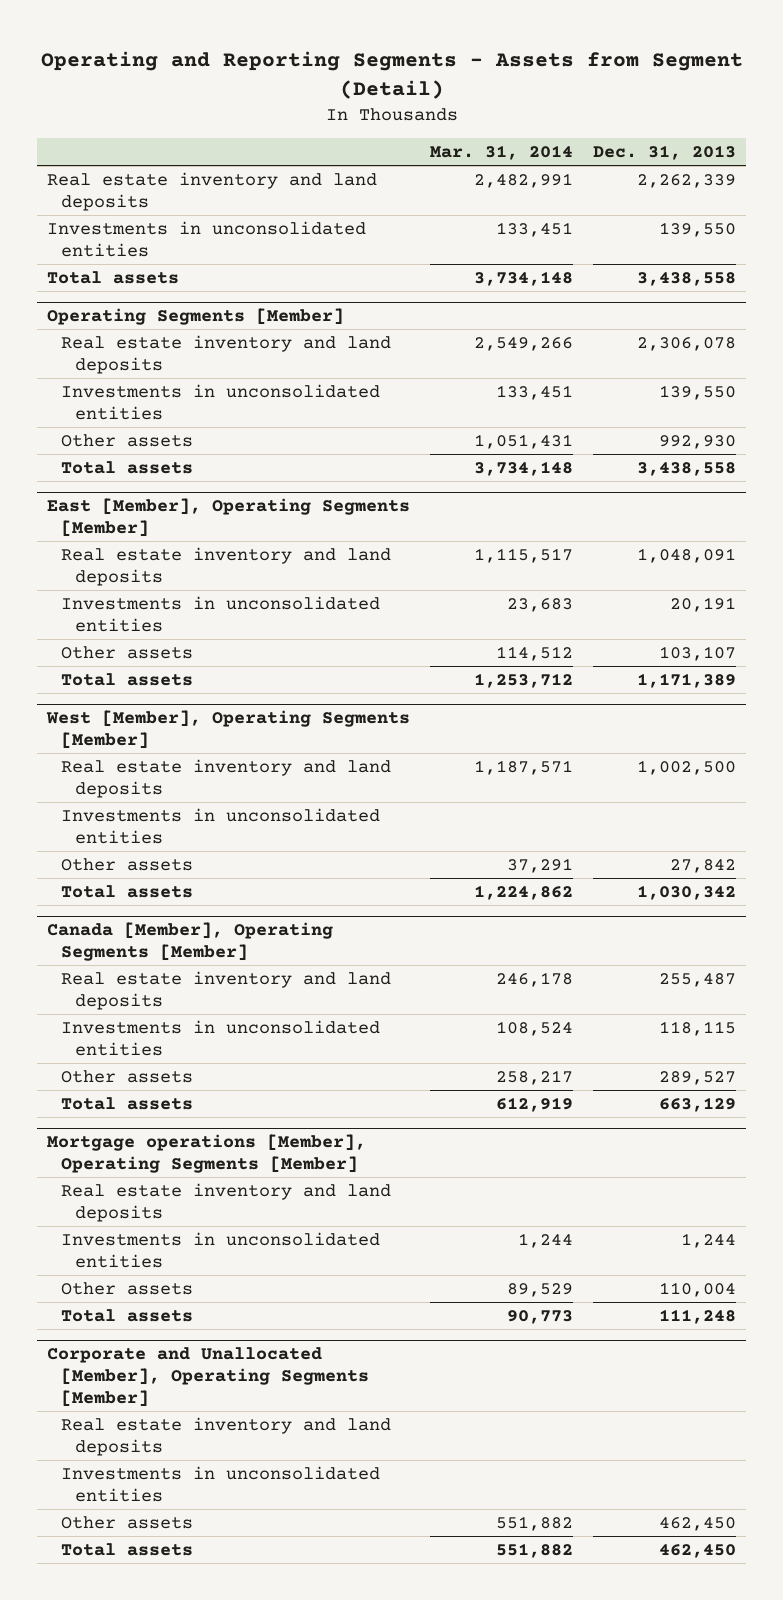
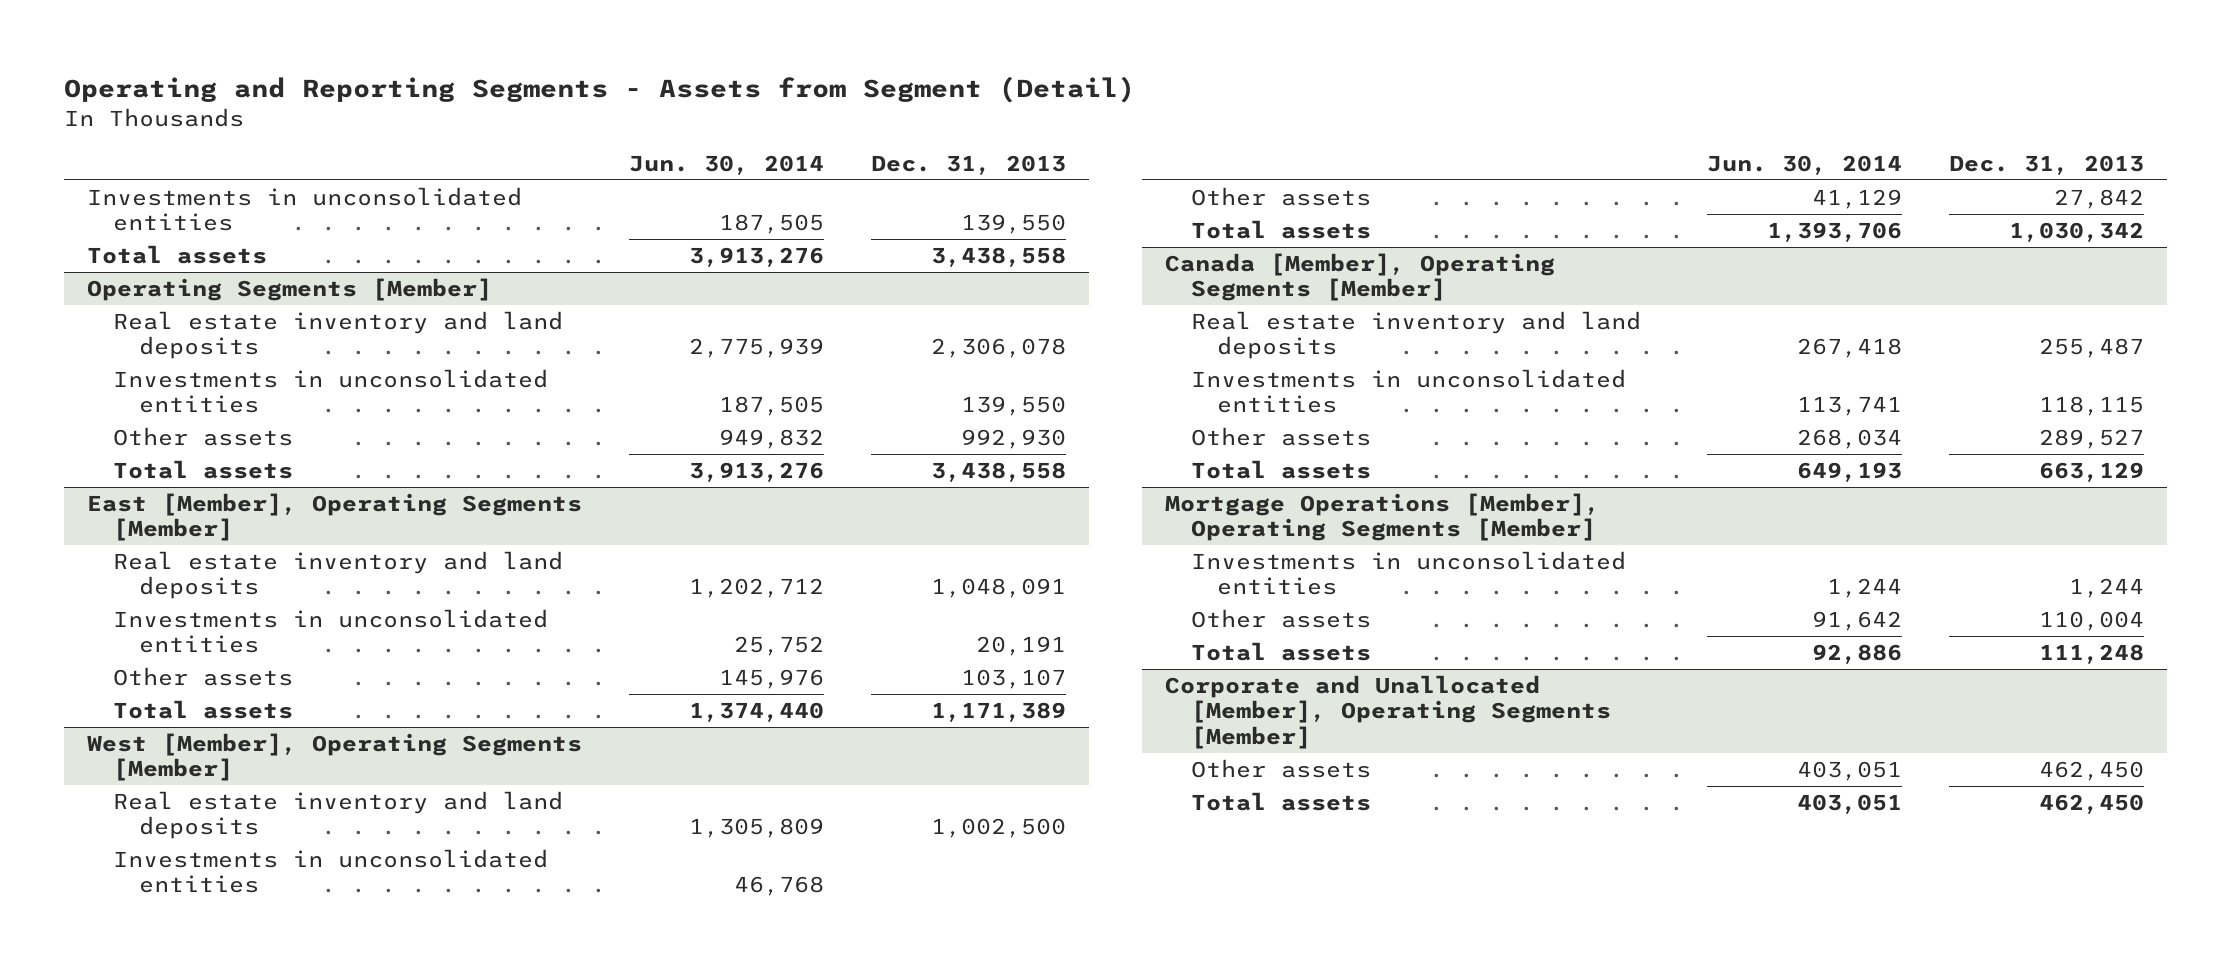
- | Mar. 31, 2014 | Dec. 31, 2013
+ | Jun. 30, 2014 | Dec. 31, 2013
- Real estate inventory and land deposits | 2,482,991 | 2,262,339
- Mortgage operations [Member], Operating Segments [Member]
- Real estate inventory and land deposits
+ Mortgage Operations [Member], Operating Segments [Member]
@ Corporate and Unallocated [Member], Operating Segments [Member]
- Real estate inventory and land deposits
- Investments in unconsolidated entities

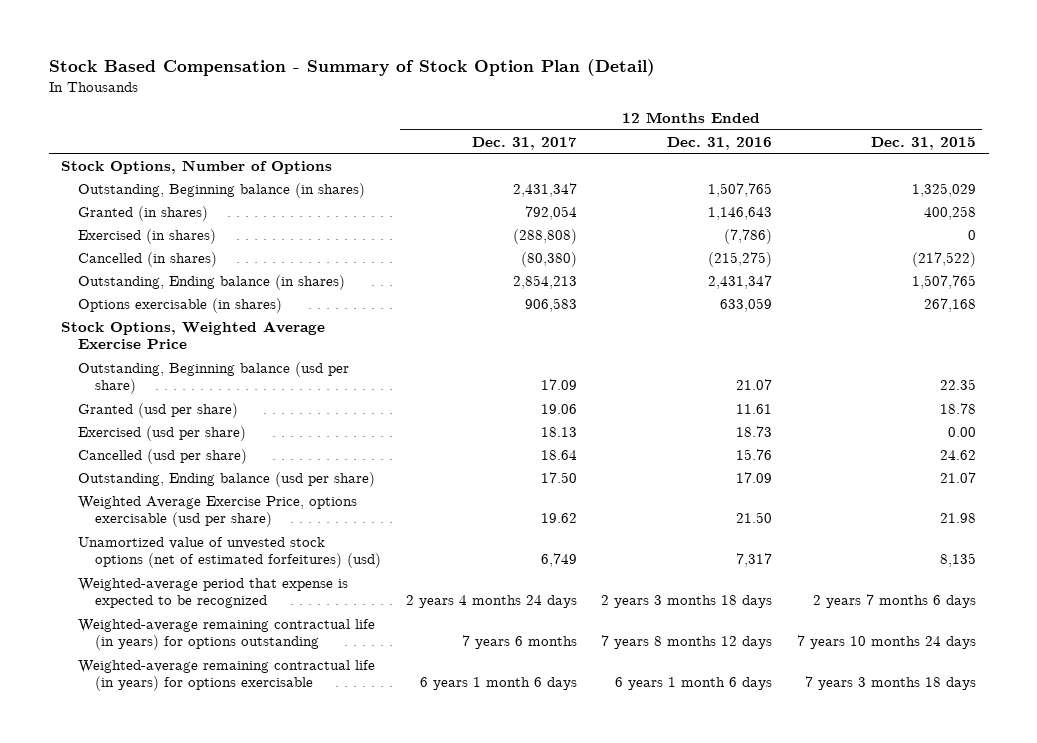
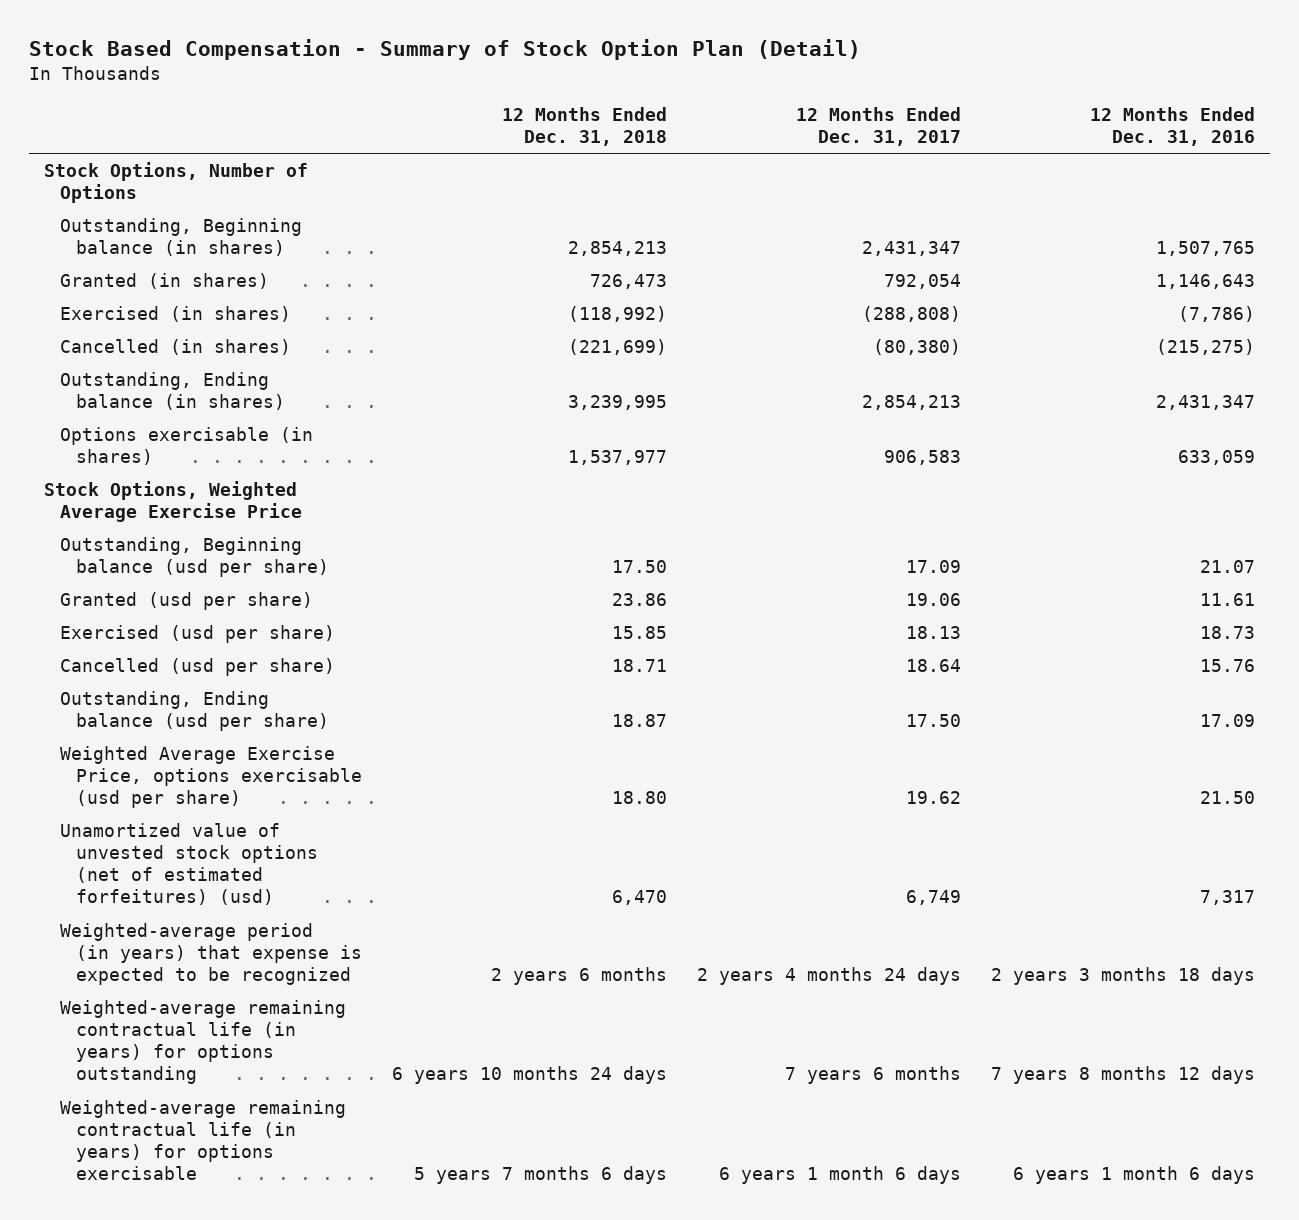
- | 12 Months Ended Dec. 31, 2017 | 12 Months Ended Dec. 31, 2016 | 12 Months Ended Dec. 31, 2015
+ | 12 Months Ended Dec. 31, 2018 | 12 Months Ended Dec. 31, 2017 | 12 Months Ended Dec. 31, 2016
- Weighted-average period that expense is expected to be recognized | 2 years 4 months 24 days | 2 years 3 months 18 days | 2 years 7 months 6 days
+ Weighted-average period (in years) that expense is expected to be recognized | 2 years 6 months | 2 years 4 months 24 days | 2 years 3 months 18 days

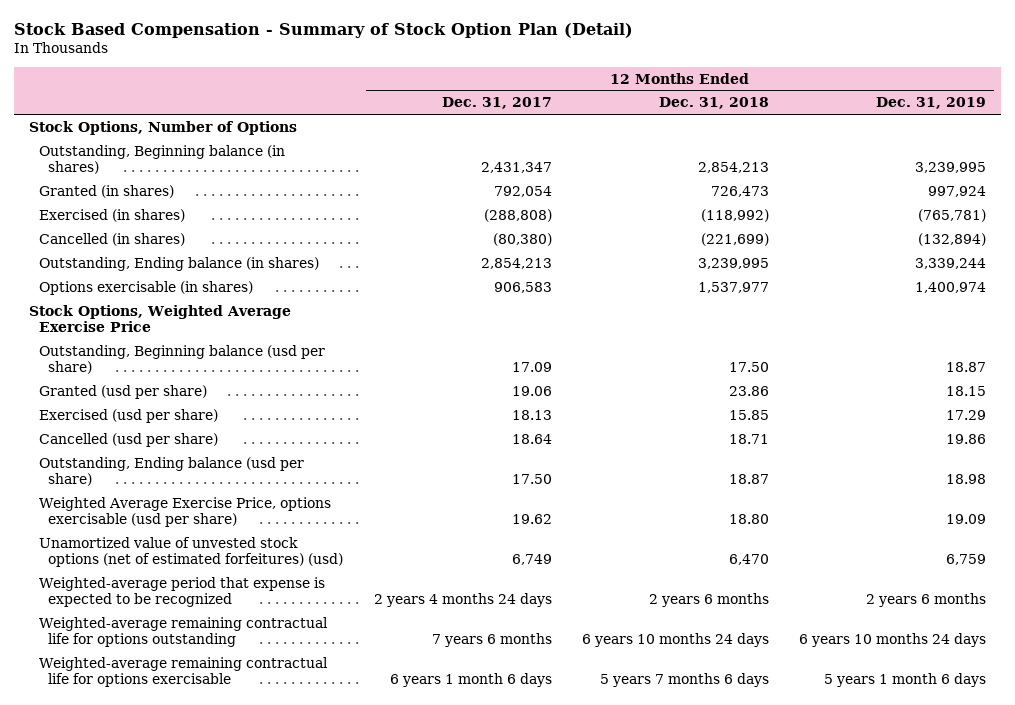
- | 12 Months Ended Dec. 31, 2018 | 12 Months Ended Dec. 31, 2017 | 12 Months Ended Dec. 31, 2016
+ | 12 Months Ended Dec. 31, 2017 | 12 Months Ended Dec. 31, 2018 | 12 Months Ended Dec. 31, 2019
- Weighted-average period (in years) that expense is expected to be recognized | 2 years 6 months | 2 years 4 months 24 days | 2 years 3 months 18 days
- Weighted-average remaining contractual life (in years) for options outstanding | 6 years 10 months 24 days | 7 years 6 months | 7 years 8 months 12 days
- Weighted-average remaining contractual life (in years) for options exercisable | 5 years 7 months 6 days | 6 years 1 month 6 days | 6 years 1 month 6 days
+ Weighted-average period that expense is expected to be recognized | 2 years 4 months 24 days | 2 years 6 months | 2 years 6 months
+ Weighted-average remaining contractual life for options outstanding | 7 years 6 months | 6 years 10 months 24 days | 6 years 10 months 24 days
+ Weighted-average remaining contractual life for options exercisable | 6 years 1 month 6 days | 5 years 7 months 6 days | 5 years 1 month 6 days

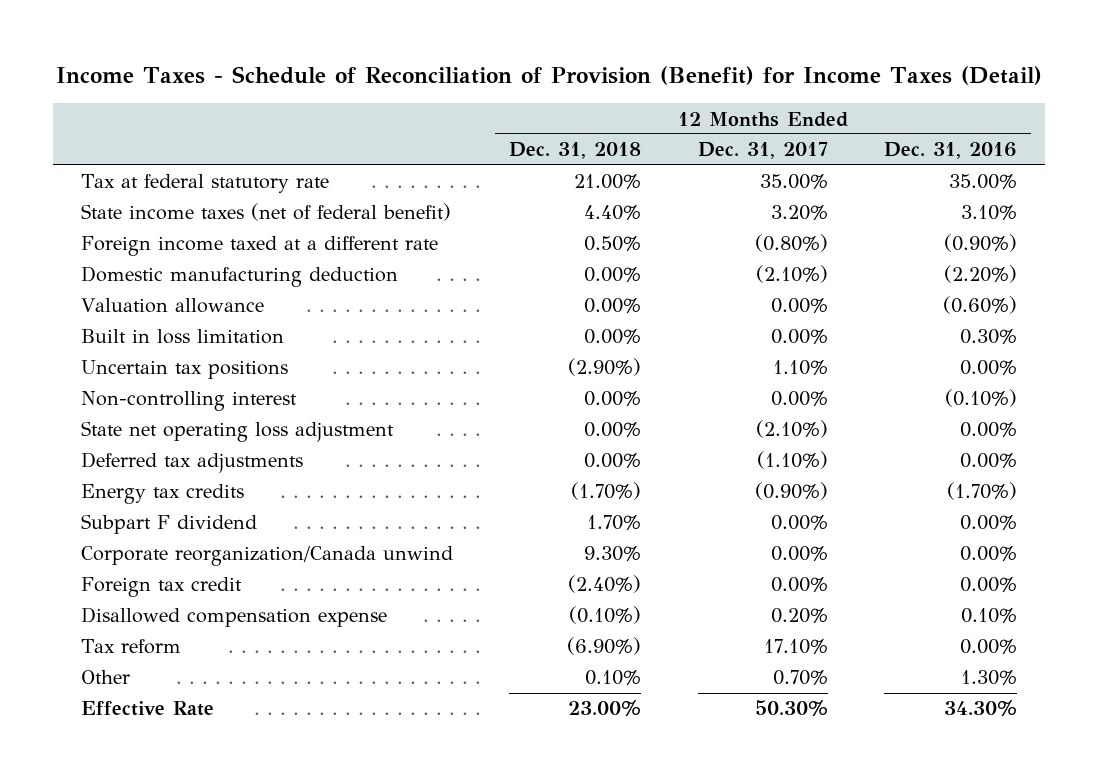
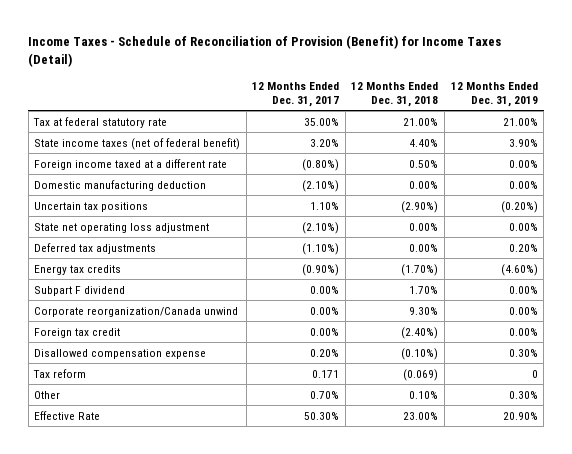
- | 12 Months Ended Dec. 31, 2018 | 12 Months Ended Dec. 31, 2017 | 12 Months Ended Dec. 31, 2016
+ | 12 Months Ended Dec. 31, 2017 | 12 Months Ended Dec. 31, 2018 | 12 Months Ended Dec. 31, 2019
- Valuation allowance | 0.00% | 0.00% | (0.60%)
- Built in loss limitation | 0.00% | 0.00% | 0.30%
- Non-controlling interest | 0.00% | 0.00% | (0.10%)
- Tax reform | (6.90%) | 17.10% | 0.00%
+ Tax reform | 0.171 | (0.069) | 0

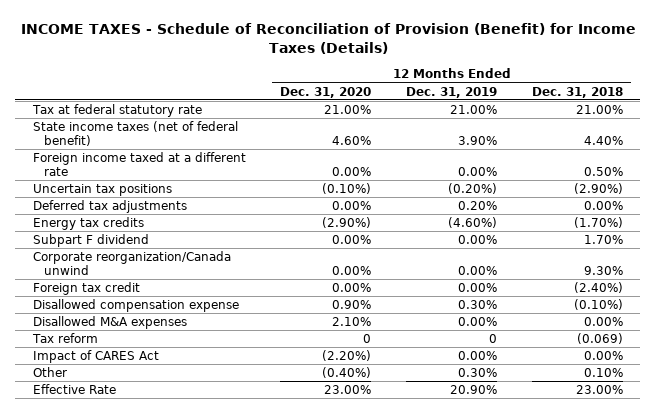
- Income Taxes - Schedule of Reconciliation of Provision (Benefit) for Income Taxes (Detail)
+ INCOME TAXES - Schedule of Reconciliation of Provision (Benefit) for Income Taxes (Details)
- | 12 Months Ended Dec. 31, 2017 | 12 Months Ended Dec. 31, 2018 | 12 Months Ended Dec. 31, 2019
+ | 12 Months Ended Dec. 31, 2020 | 12 Months Ended Dec. 31, 2019 | 12 Months Ended Dec. 31, 2018
- Domestic manufacturing deduction | (2.10%) | 0.00% | 0.00%
- State net operating loss adjustment | (2.10%) | 0.00% | 0.00%
+ Disallowed M&A expenses | 2.10% | 0.00% | 0.00%
+ Impact of CARES Act | (2.20%) | 0.00% | 0.00%

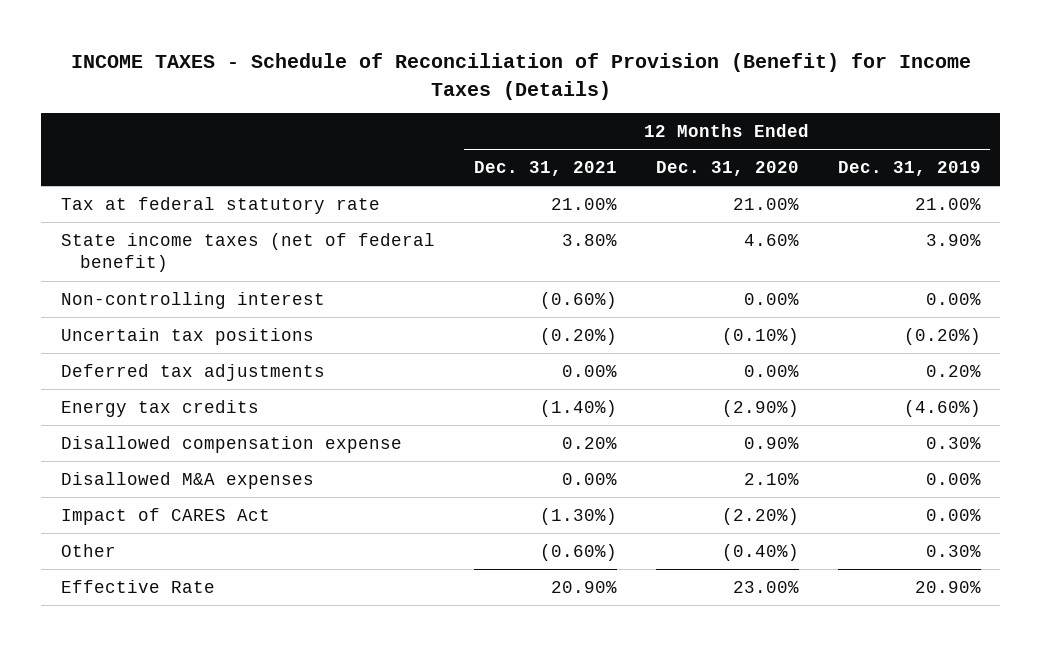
- | 12 Months Ended Dec. 31, 2020 | 12 Months Ended Dec. 31, 2019 | 12 Months Ended Dec. 31, 2018
+ | 12 Months Ended Dec. 31, 2021 | 12 Months Ended Dec. 31, 2020 | 12 Months Ended Dec. 31, 2019
- Foreign income taxed at a different rate | 0.00% | 0.00% | 0.50%
+ Non-controlling interest | (0.60%) | 0.00% | 0.00%
- Subpart F dividend | 0.00% | 0.00% | 1.70%
- Corporate reorganization/Canada unwind | 0.00% | 0.00% | 9.30%
- Foreign tax credit | 0.00% | 0.00% | (2.40%)
- Tax reform | 0 | 0 | (0.069)

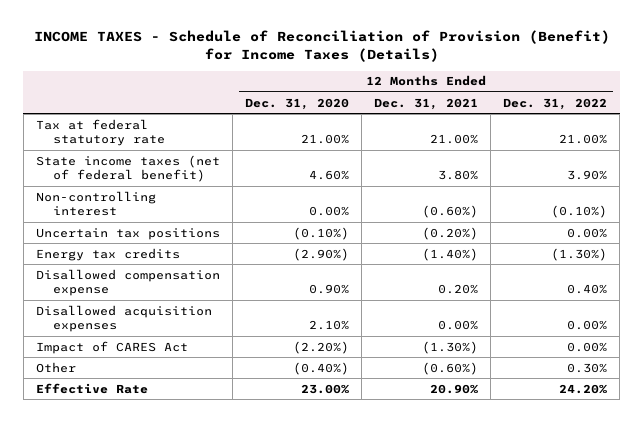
- | 12 Months Ended Dec. 31, 2021 | 12 Months Ended Dec. 31, 2020 | 12 Months Ended Dec. 31, 2019
+ | 12 Months Ended Dec. 31, 2020 | 12 Months Ended Dec. 31, 2021 | 12 Months Ended Dec. 31, 2022
- Deferred tax adjustments | 0.00% | 0.00% | 0.20%
- Disallowed M&A expenses | 0.00% | 2.10% | 0.00%
+ Disallowed acquisition expenses | 2.10% | 0.00% | 0.00%

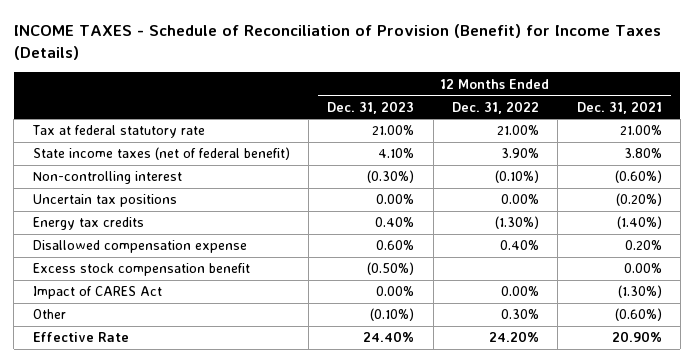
- | 12 Months Ended Dec. 31, 2020 | 12 Months Ended Dec. 31, 2021 | 12 Months Ended Dec. 31, 2022
+ | 12 Months Ended Dec. 31, 2023 | 12 Months Ended Dec. 31, 2022 | 12 Months Ended Dec. 31, 2021
- Disallowed acquisition expenses | 2.10% | 0.00% | 0.00%
+ Excess stock compensation benefit | (0.50%) | | 0.00%

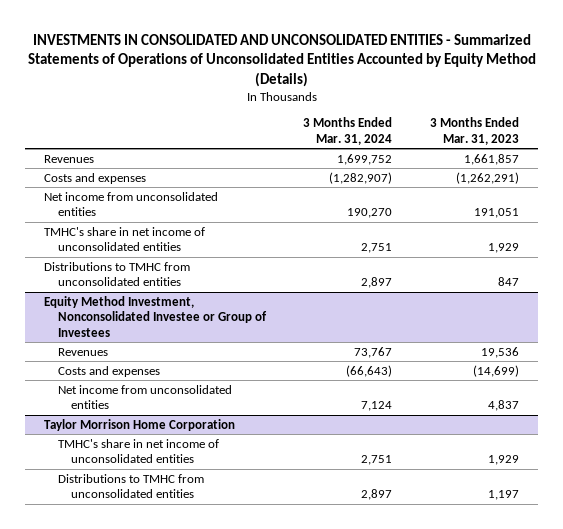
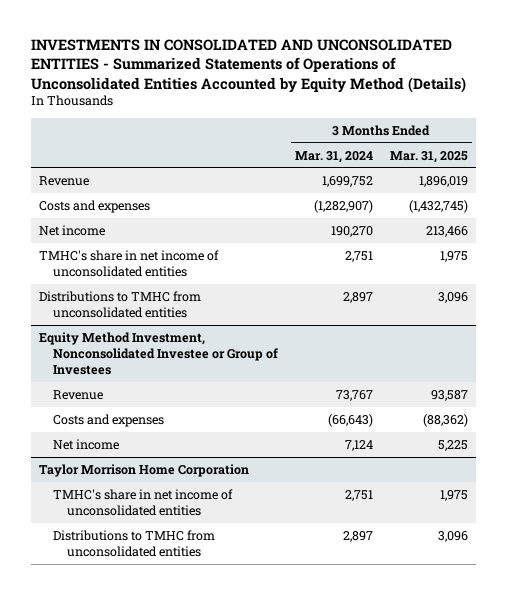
- | 3 Months Ended Mar. 31, 2024 | 3 Months Ended Mar. 31, 2023
+ | 3 Months Ended Mar. 31, 2024 | 3 Months Ended Mar. 31, 2025
- Revenues | 1,699,752 | 1,661,857
+ Revenue | 1,699,752 | 1,896,019
- Net income from unconsolidated entities | 190,270 | 191,051
+ Net income | 190,270 | 213,466
@ Equity Method Investment, Nonconsolidated Investee or Group of Investees
- Revenues | 73,767 | 19,536
+ Revenue | 73,767 | 93,587
- Net income from unconsolidated entities | 7,124 | 4,837
+ Net income | 7,124 | 5,225

